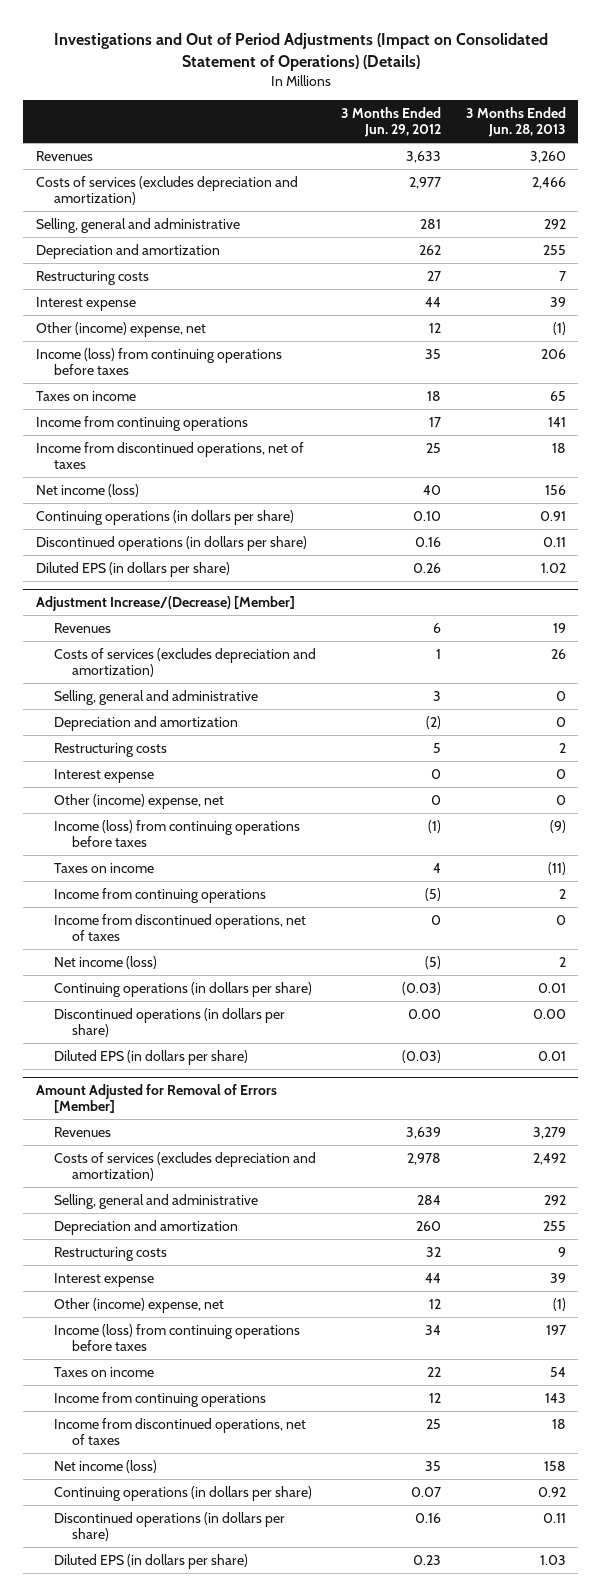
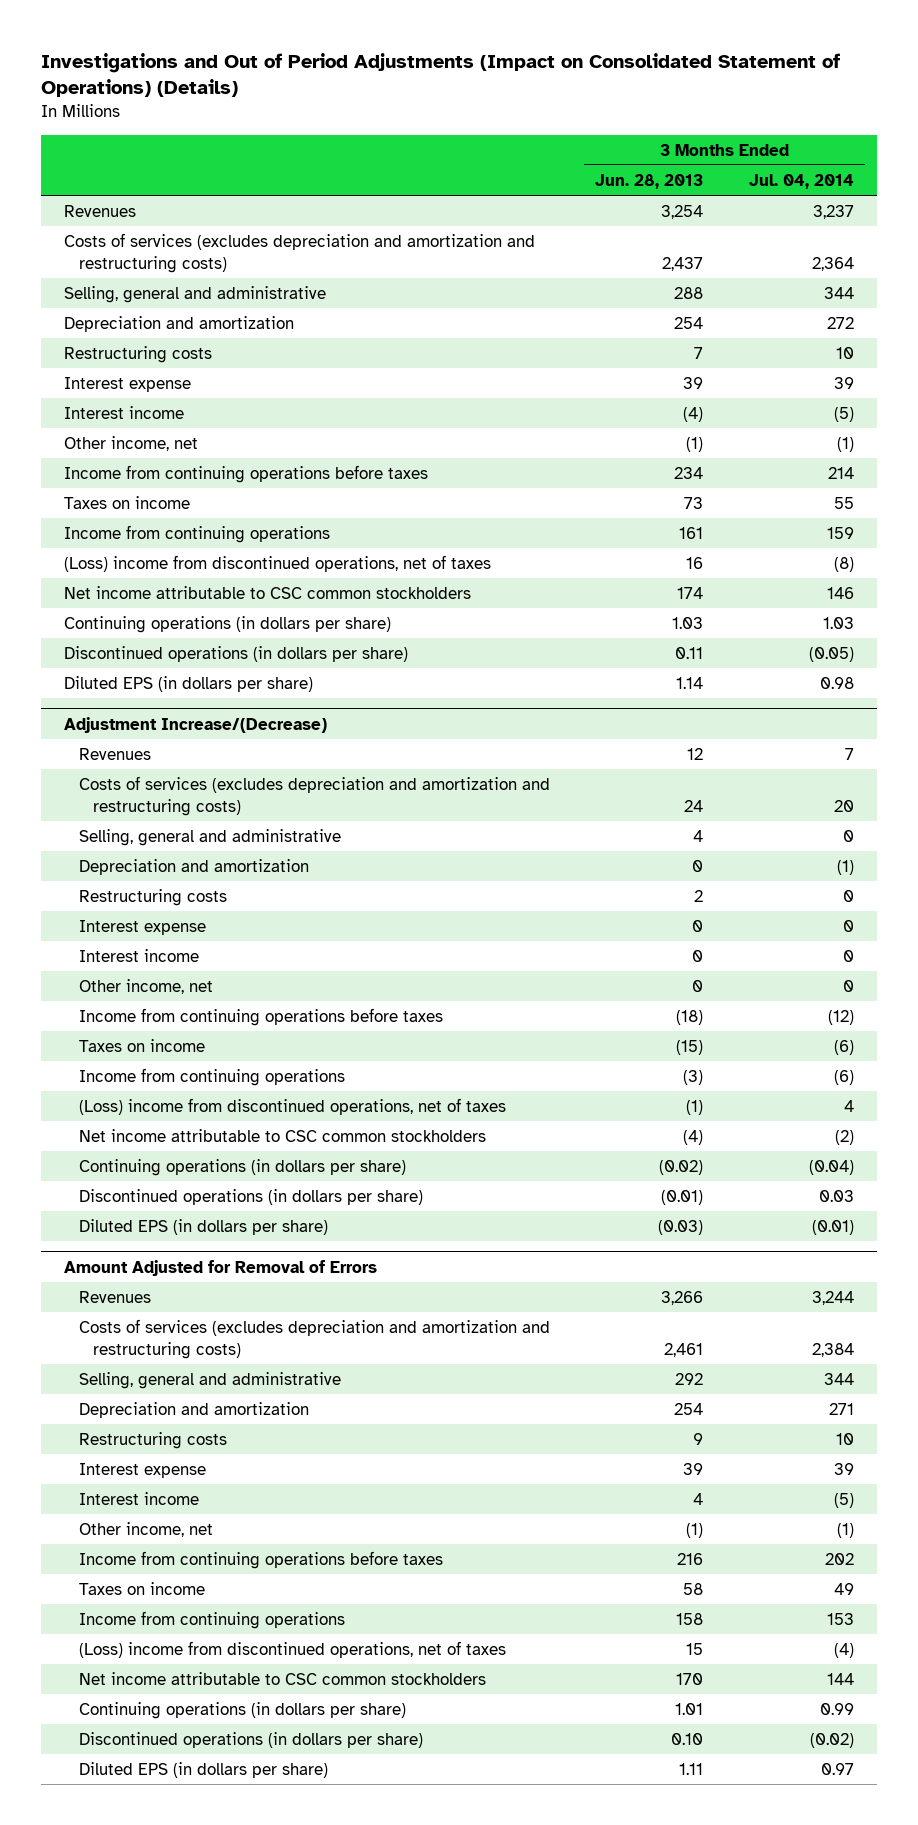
- | 3 Months Ended Jun. 29, 2012 | 3 Months Ended Jun. 28, 2013
+ | 3 Months Ended Jun. 28, 2013 | 3 Months Ended Jul. 04, 2014
- Revenues | 3,633 | 3,260
- Costs of services (excludes depreciation and amortization) | 2,977 | 2,466
- Selling, general and administrative | 281 | 292
- Depreciation and amortization | 262 | 255
+ Revenues | 3,254 | 3,237
+ Costs of services (excludes depreciation and amortization and restructuring costs) | 2,437 | 2,364
+ Selling, general and administrative | 288 | 344
+ Depreciation and amortization | 254 | 272
- Other (income) expense, net | 12 | (1)
- Income (loss) from continuing operations before taxes | 35 | 206
- Taxes on income | 18 | 65
- Income from continuing operations | 17 | 141
- Income from discontinued operations, net of taxes | 25 | 18
- Net income (loss) | 40 | 156
- Continuing operations (in dollars per share) | 0.10 | 0.91
+ Interest income | (4) | (5)
+ Other income, net | (1) | (1)
+ Income from continuing operations before taxes | 234 | 214
+ Taxes on income | 73 | 55
+ Income from continuing operations | 161 | 159
+ (Loss) income from discontinued operations, net of taxes | 16 | (8)
+ Net income attributable to CSC common stockholders | 174 | 146
+ Continuing operations (in dollars per share) | 1.03 | 1.03
- Diluted EPS (in dollars per share) | 0.26 | 1.02
- Adjustment Increase/(Decrease) [Member]
- Revenues | 6 | 19
- Costs of services (excludes depreciation and amortization) | 1 | 26
- Selling, general and administrative | 3 | 0
+ Diluted EPS (in dollars per share) | 1.14 | 0.98
+ Adjustment Increase/(Decrease)
+ Revenues | 12 | 7
+ Costs of services (excludes depreciation and amortization and restructuring costs) | 24 | 20
+ Selling, general and administrative | 4 | 0
- Other (income) expense, net | 0 | 0
- Income (loss) from continuing operations before taxes | (1) | (9)
- Taxes on income | 4 | (11)
- Income from continuing operations | (5) | 2
- Income from discontinued operations, net of taxes | 0 | 0
- Net income (loss) | (5) | 2
- Continuing operations (in dollars per share) | (0.03) | 0.01
- Discontinued operations (in dollars per share) | 0.00 | 0.00
- Diluted EPS (in dollars per share) | (0.03) | 0.01
- Amount Adjusted for Removal of Errors [Member]
- Revenues | 3,639 | 3,279
- Costs of services (excludes depreciation and amortization) | 2,978 | 2,492
+ Interest income | 0 | 0
+ Other income, net | 0 | 0
+ Income from continuing operations before taxes | (18) | (12)
+ Taxes on income | (15) | (6)
+ Income from continuing operations | (3) | (6)
+ (Loss) income from discontinued operations, net of taxes | (1) | 4
+ Net income attributable to CSC common stockholders | (4) | (2)
+ Continuing operations (in dollars per share) | (0.02) | (0.04)
+ Discontinued operations (in dollars per share) | (0.01) | 0.03
+ Diluted EPS (in dollars per share) | (0.03) | (0.01)
+ Amount Adjusted for Removal of Errors
+ Revenues | 3,266 | 3,244
+ Costs of services (excludes depreciation and amortization and restructuring costs) | 2,461 | 2,384
- Depreciation and amortization | 260 | 255
+ Depreciation and amortization | 254 | 271
- Other (income) expense, net | 12 | (1)
- Income (loss) from continuing operations before taxes | 34 | 197
- Taxes on income | 22 | 54
- Income from continuing operations | 12 | 143
- Income from discontinued operations, net of taxes | 25 | 18
- Net income (loss) | 35 | 158
- Continuing operations (in dollars per share) | 0.07 | 0.92
- Discontinued operations (in dollars per share) | 0.16 | 0.11
- Diluted EPS (in dollars per share) | 0.23 | 1.03
+ Interest income | 4 | (5)
+ Other income, net | (1) | (1)
+ Income from continuing operations before taxes | 216 | 202
+ Taxes on income | 58 | 49
+ Income from continuing operations | 158 | 153
+ (Loss) income from discontinued operations, net of taxes | 15 | (4)
+ Net income attributable to CSC common stockholders | 170 | 144
+ Continuing operations (in dollars per share) | 1.01 | 0.99
+ Discontinued operations (in dollars per share) | 0.10 | (0.02)
+ Diluted EPS (in dollars per share) | 1.11 | 0.97

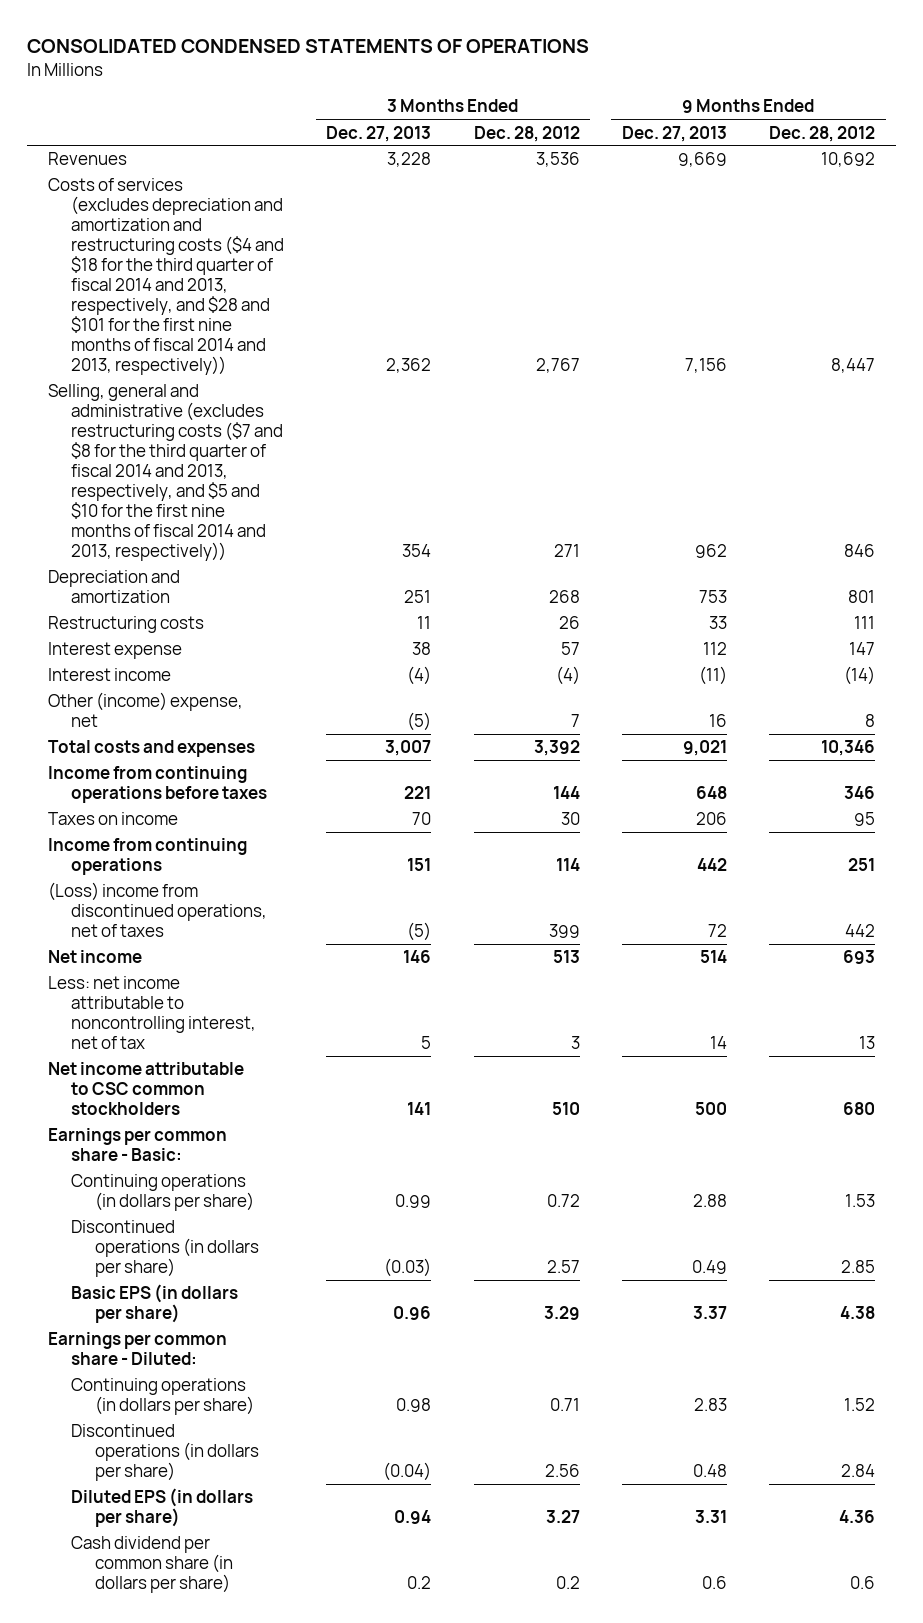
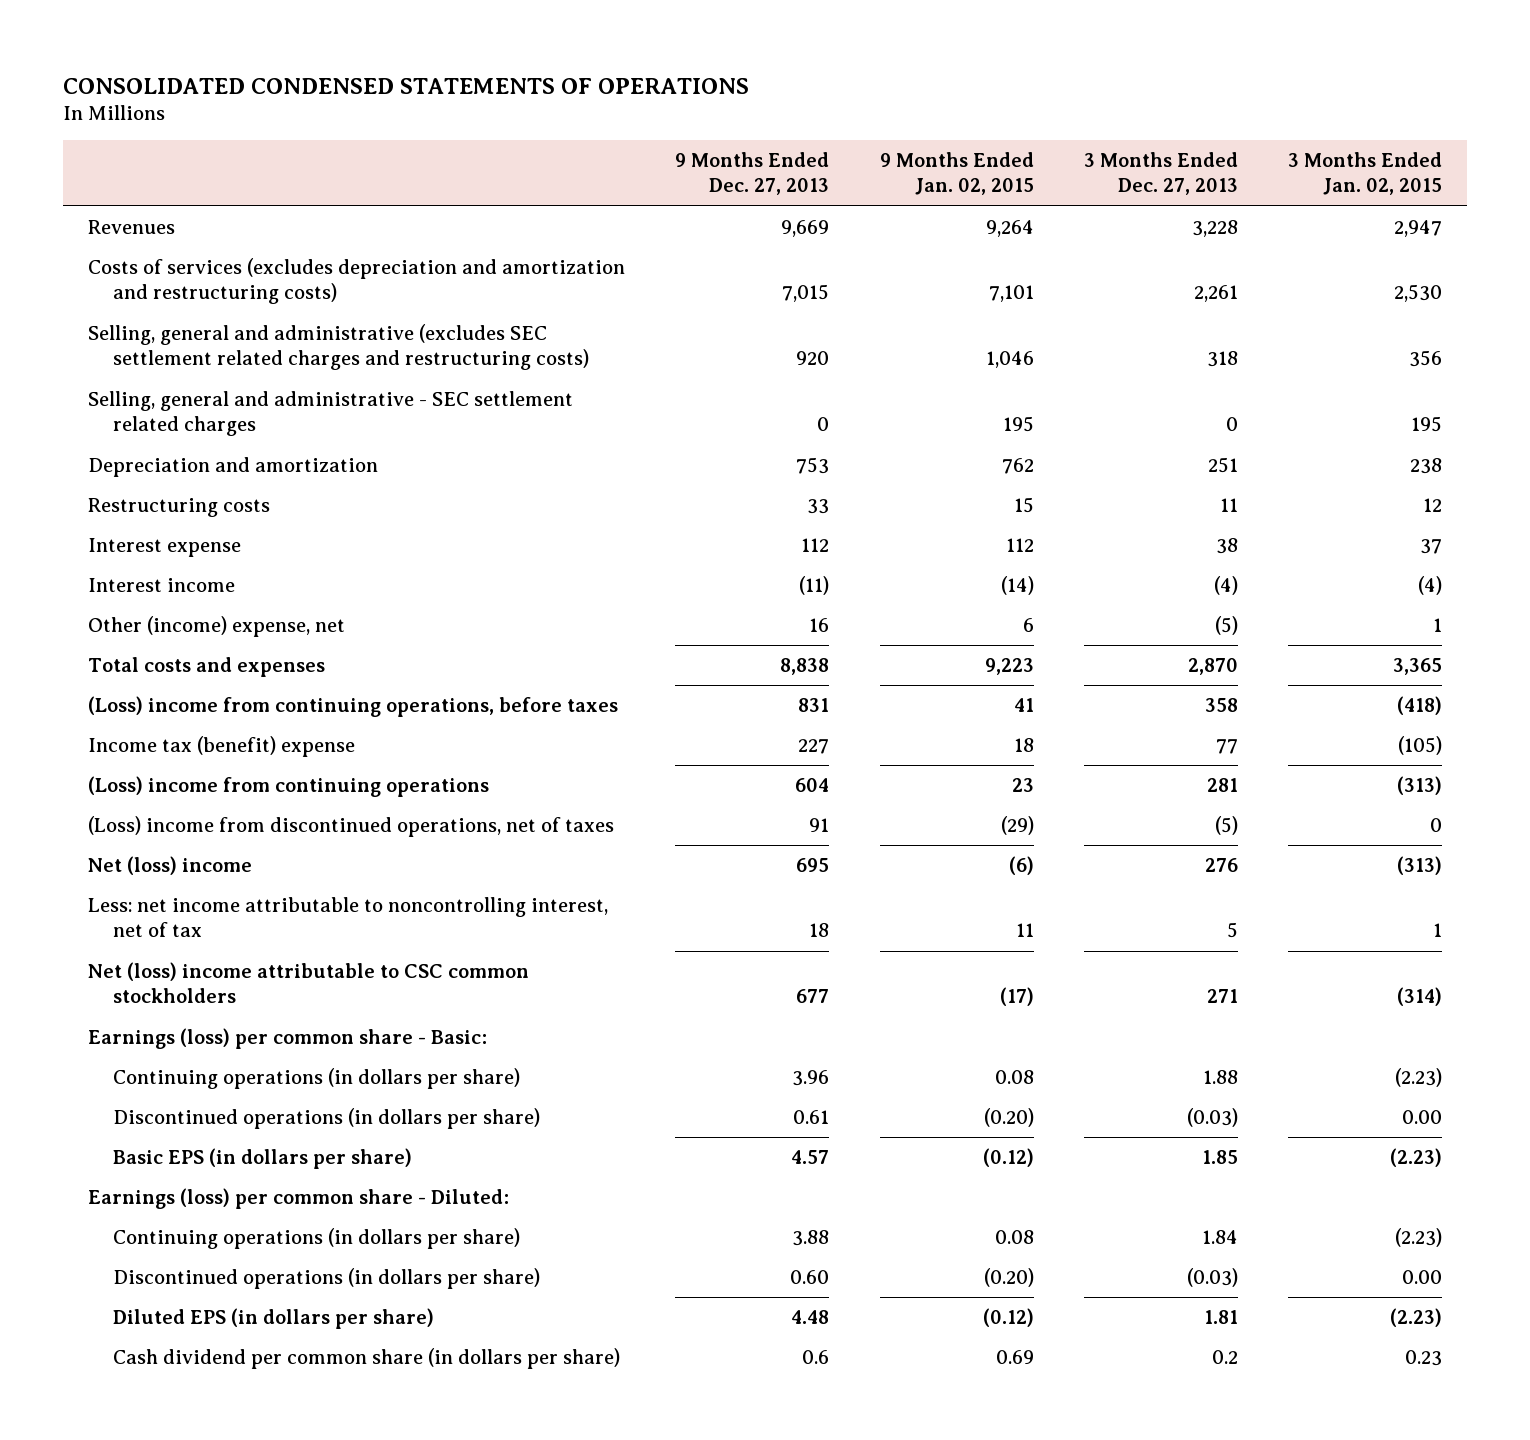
- | 3 Months Ended Dec. 27, 2013 | 3 Months Ended Dec. 28, 2012 | 9 Months Ended Dec. 27, 2013 | 9 Months Ended Dec. 28, 2012
+ | 9 Months Ended Dec. 27, 2013 | 9 Months Ended Jan. 02, 2015 | 3 Months Ended Dec. 27, 2013 | 3 Months Ended Jan. 02, 2015
- Costs of services (excludes depreciation and amortization and restructuring costs ($4 and $18 for the third quarter of fiscal 2014 and 2013, respectively, and $28 and $101 for the first nine months of fiscal 2014 and 2013, respectively)) | 2,362 | 2,767 | 7,156 | 8,447
- Selling, general and administrative (excludes restructuring costs ($7 and $8 for the third quarter of fiscal 2014 and 2013, respectively, and $5 and $10 for the first nine months of fiscal 2014 and 2013, respectively)) | 354 | 271 | 962 | 846
+ Costs of services (excludes depreciation and amortization and restructuring costs) | 7,015 | 7,101 | 2,261 | 2,530
+ Selling, general and administrative (excludes SEC settlement related charges and restructuring costs) | 920 | 1,046 | 318 | 356
+ Selling, general and administrative - SEC settlement related charges | 0 | 195 | 0 | 195
- Total costs and expenses | 3,007 | 3,392 | 9,021 | 10,346
- Income from continuing operations before taxes | 221 | 144 | 648 | 346
- Taxes on income | 70 | 30 | 206 | 95
- Income from continuing operations | 151 | 114 | 442 | 251
- (Loss) income from discontinued operations, net of taxes | (5) | 399 | 72 | 442
- Net income | 146 | 513 | 514 | 693
- Less: net income attributable to noncontrolling interest, net of tax | 5 | 3 | 14 | 13
- Net income attributable to CSC common stockholders | 141 | 510 | 500 | 680
- Earnings per common share - Basic:
- Continuing operations (in dollars per share) | 0.99 | 0.72 | 2.88 | 1.53
- Discontinued operations (in dollars per share) | (0.03) | 2.57 | 0.49 | 2.85
- Basic EPS (in dollars per share) | 0.96 | 3.29 | 3.37 | 4.38
- Earnings per common share - Diluted:
- Continuing operations (in dollars per share) | 0.98 | 0.71 | 2.83 | 1.52
- Discontinued operations (in dollars per share) | (0.04) | 2.56 | 0.48 | 2.84
- Diluted EPS (in dollars per share) | 0.94 | 3.27 | 3.31 | 4.36
+ Total costs and expenses | 8,838 | 9,223 | 2,870 | 3,365
+ (Loss) income from continuing operations, before taxes | 831 | 41 | 358 | (418)
+ Income tax (benefit) expense | 227 | 18 | 77 | (105)
+ (Loss) income from continuing operations | 604 | 23 | 281 | (313)
+ (Loss) income from discontinued operations, net of taxes | 91 | (29) | (5) | 0
+ Net (loss) income | 695 | (6) | 276 | (313)
+ Less: net income attributable to noncontrolling interest, net of tax | 18 | 11 | 5 | 1
+ Net (loss) income attributable to CSC common stockholders | 677 | (17) | 271 | (314)
+ Earnings (loss) per common share - Basic:
+ Continuing operations (in dollars per share) | 3.96 | 0.08 | 1.88 | (2.23)
+ Discontinued operations (in dollars per share) | 0.61 | (0.20) | (0.03) | 0.00
+ Basic EPS (in dollars per share) | 4.57 | (0.12) | 1.85 | (2.23)
+ Earnings (loss) per common share - Diluted:
+ Continuing operations (in dollars per share) | 3.88 | 0.08 | 1.84 | (2.23)
+ Discontinued operations (in dollars per share) | 0.60 | (0.20) | (0.03) | 0.00
+ Diluted EPS (in dollars per share) | 4.48 | (0.12) | 1.81 | (2.23)

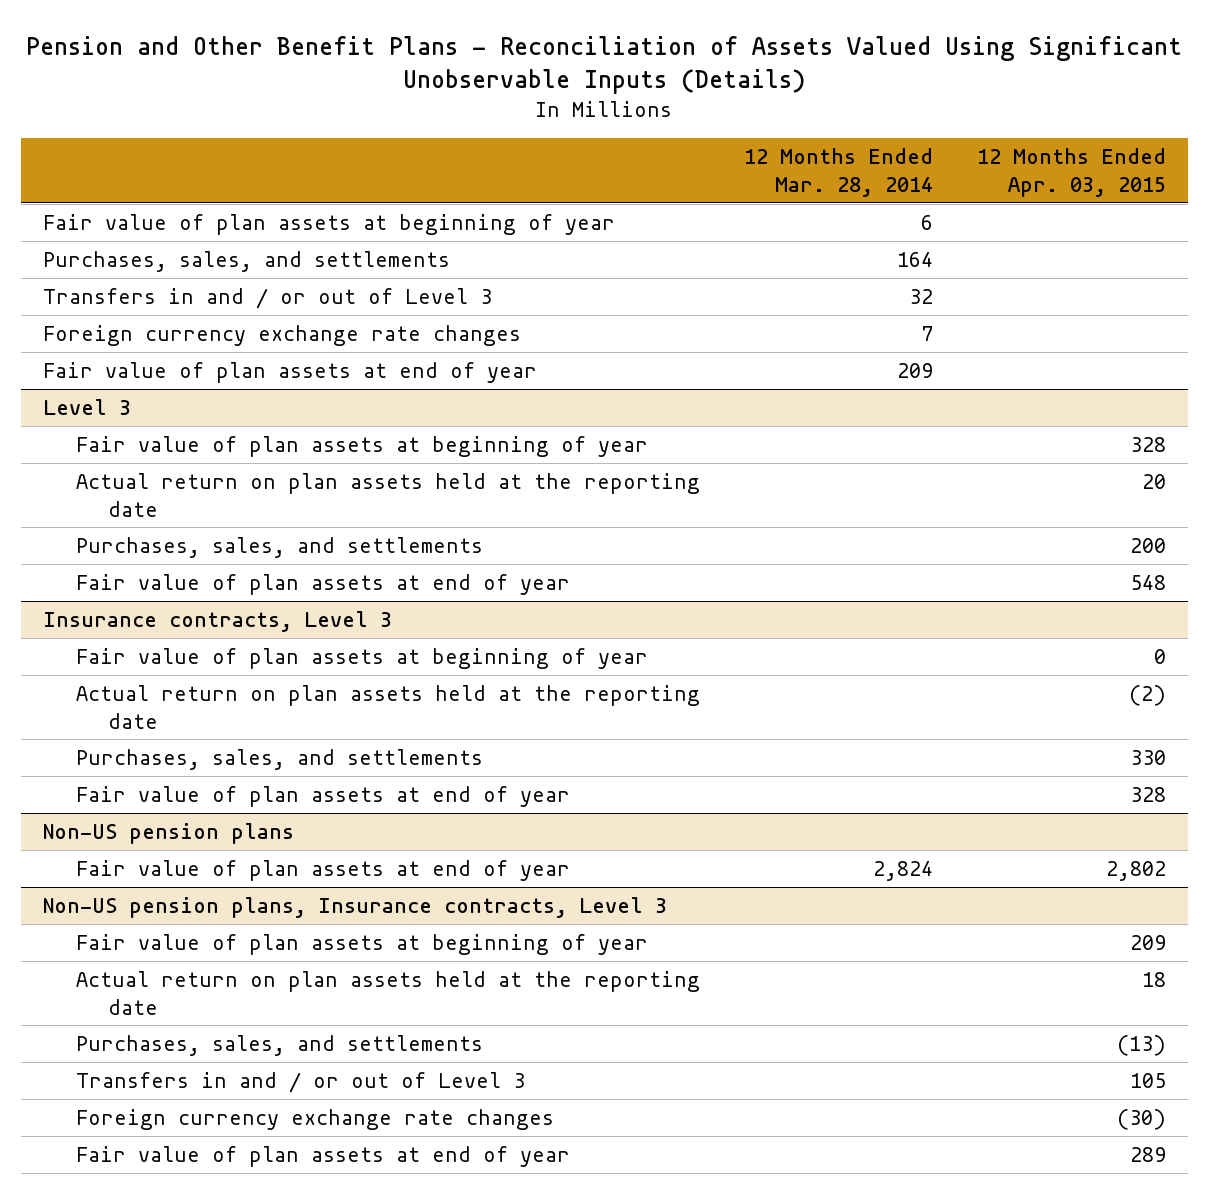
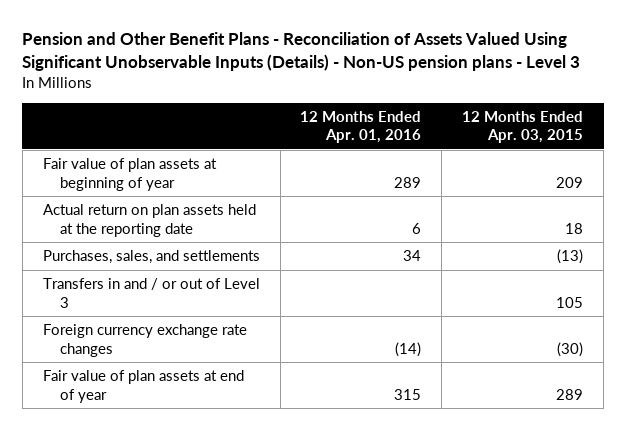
- Pension and Other Benefit Plans - Reconciliation of Assets Valued Using Significant Unobservable Inputs (Details)
+ Pension and Other Benefit Plans - Reconciliation of Assets Valued Using Significant Unobservable Inputs (Details) - Non-US pension plans - Level 3
- | 12 Months Ended Mar. 28, 2014 | 12 Months Ended Apr. 03, 2015
+ | 12 Months Ended Apr. 01, 2016 | 12 Months Ended Apr. 03, 2015
- Fair value of plan assets at beginning of year | 6 |
- Purchases, sales, and settlements | 164 |
- Transfers in and / or out of Level 3 | 32 |
- Foreign currency exchange rate changes | 7 |
- Fair value of plan assets at end of year | 209 |
- Level 3
- Fair value of plan assets at beginning of year | | 328
- Actual return on plan assets held at the reporting date | | 20
- Purchases, sales, and settlements | | 200
- Fair value of plan assets at end of year | | 548
- Insurance contracts, Level 3
- Fair value of plan assets at beginning of year | | 0
- Actual return on plan assets held at the reporting date | | (2)
- Purchases, sales, and settlements | | 330
- Fair value of plan assets at end of year | | 328
- Non-US pension plans
- Fair value of plan assets at end of year | 2,824 | 2,802
- Non-US pension plans, Insurance contracts, Level 3

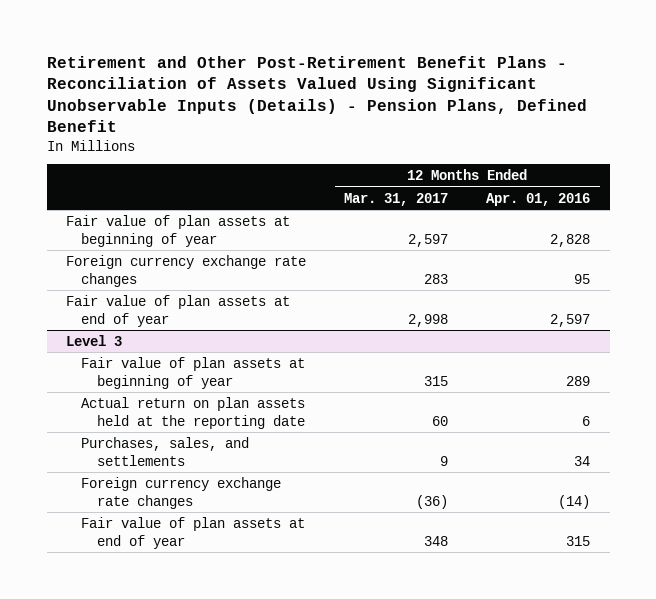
- Pension and Other Benefit Plans - Reconciliation of Assets Valued Using Significant Unobservable Inputs (Details) - Non-US pension plans - Level 3
+ Retirement and Other Post-Retirement Benefit Plans - Reconciliation of Assets Valued Using Significant Unobservable Inputs (Details) - Pension Plans, Defined Benefit
- | 12 Months Ended Apr. 01, 2016 | 12 Months Ended Apr. 03, 2015
+ | 12 Months Ended Mar. 31, 2017 | 12 Months Ended Apr. 01, 2016
+ Fair value of plan assets at beginning of year | 2,597 | 2,828
+ Foreign currency exchange rate changes | 283 | 95
+ Fair value of plan assets at end of year | 2,998 | 2,597
+ Level 3
- Transfers in and / or out of Level 3 | | 105

